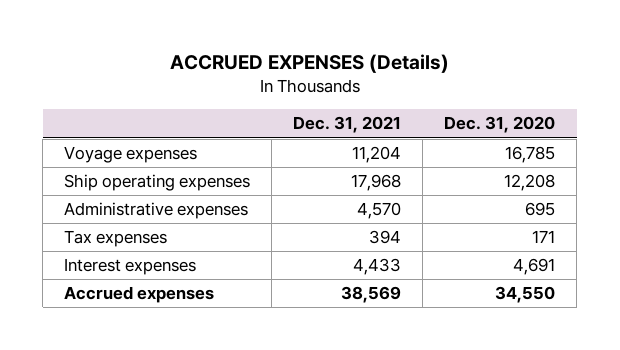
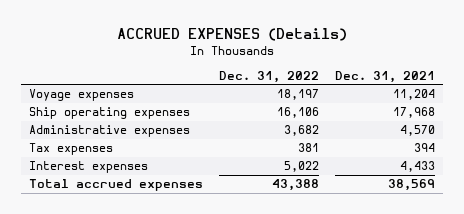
- | Dec. 31, 2021 | Dec. 31, 2020
+ | Dec. 31, 2022 | Dec. 31, 2021
- Accrued expenses | 38,569 | 34,550
+ Total accrued expenses | 43,388 | 38,569

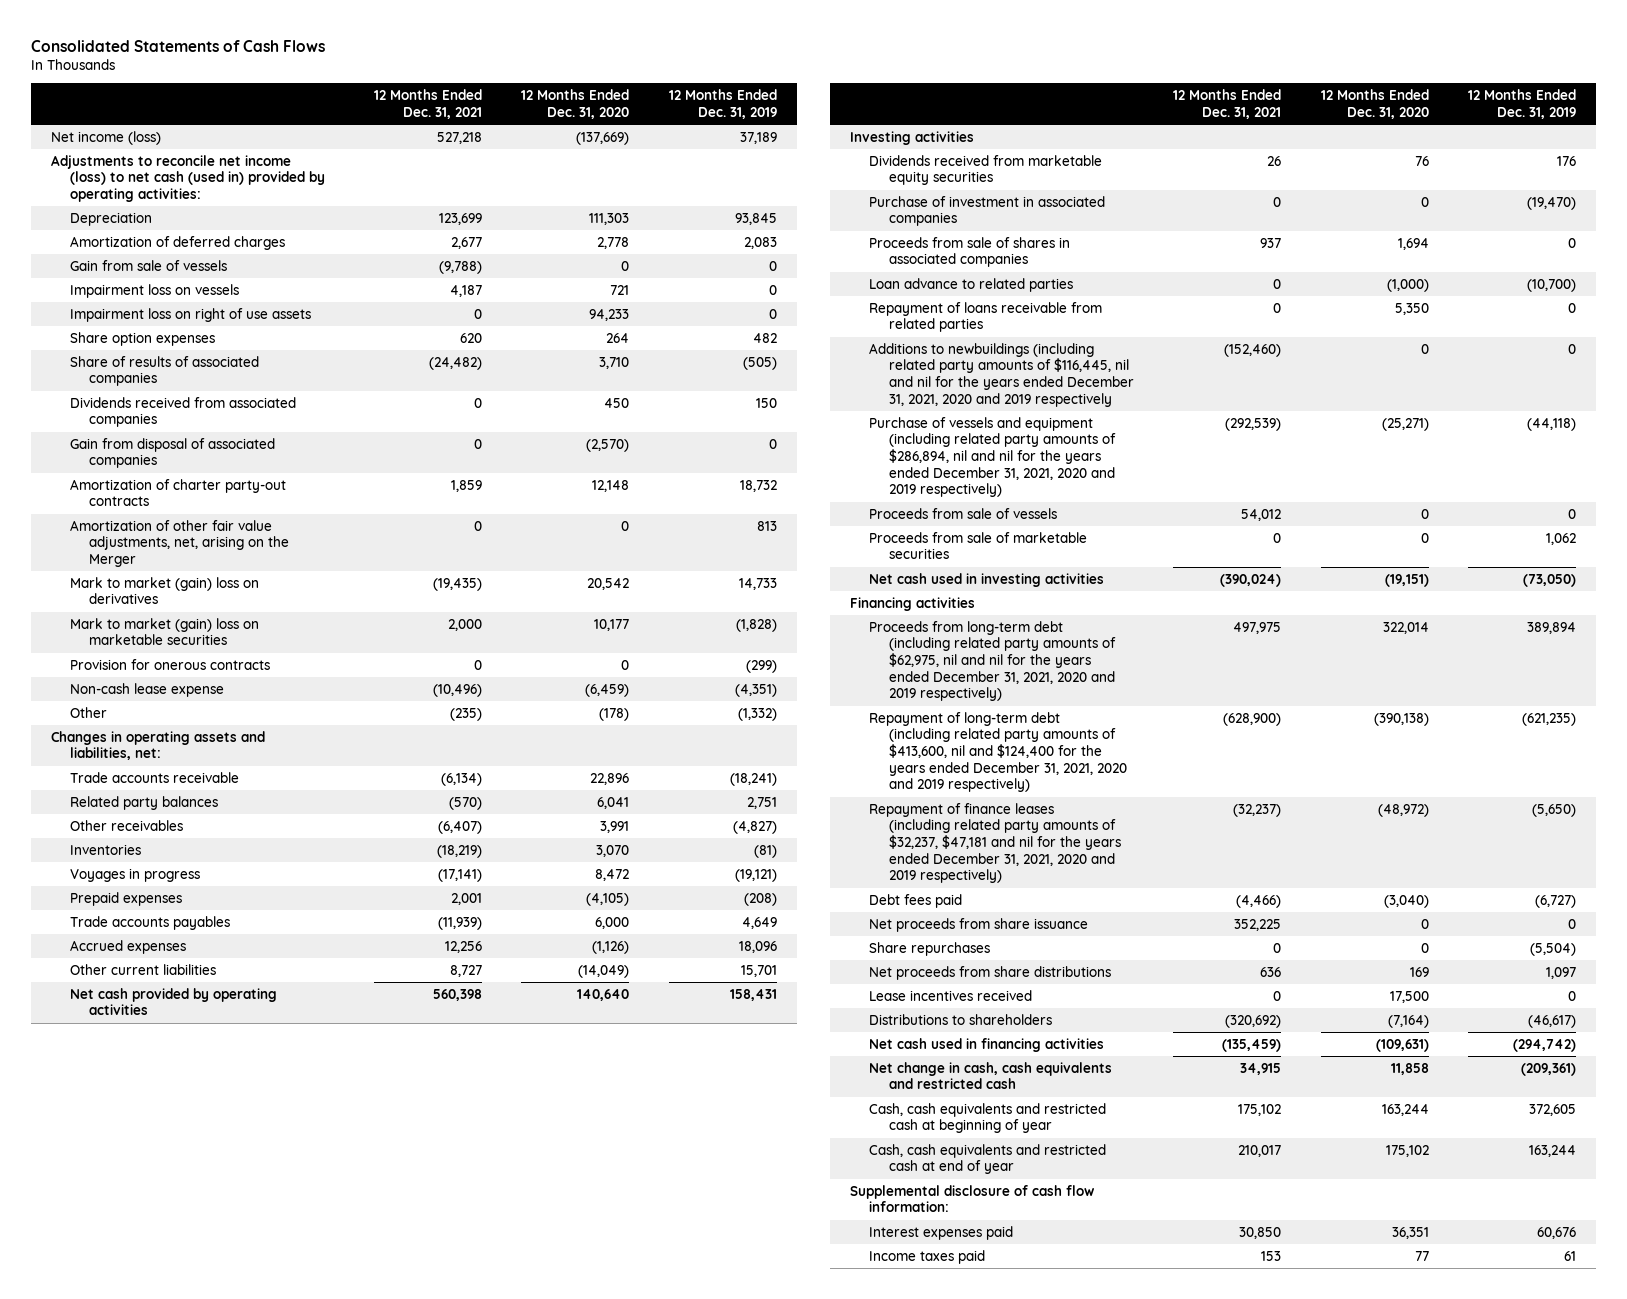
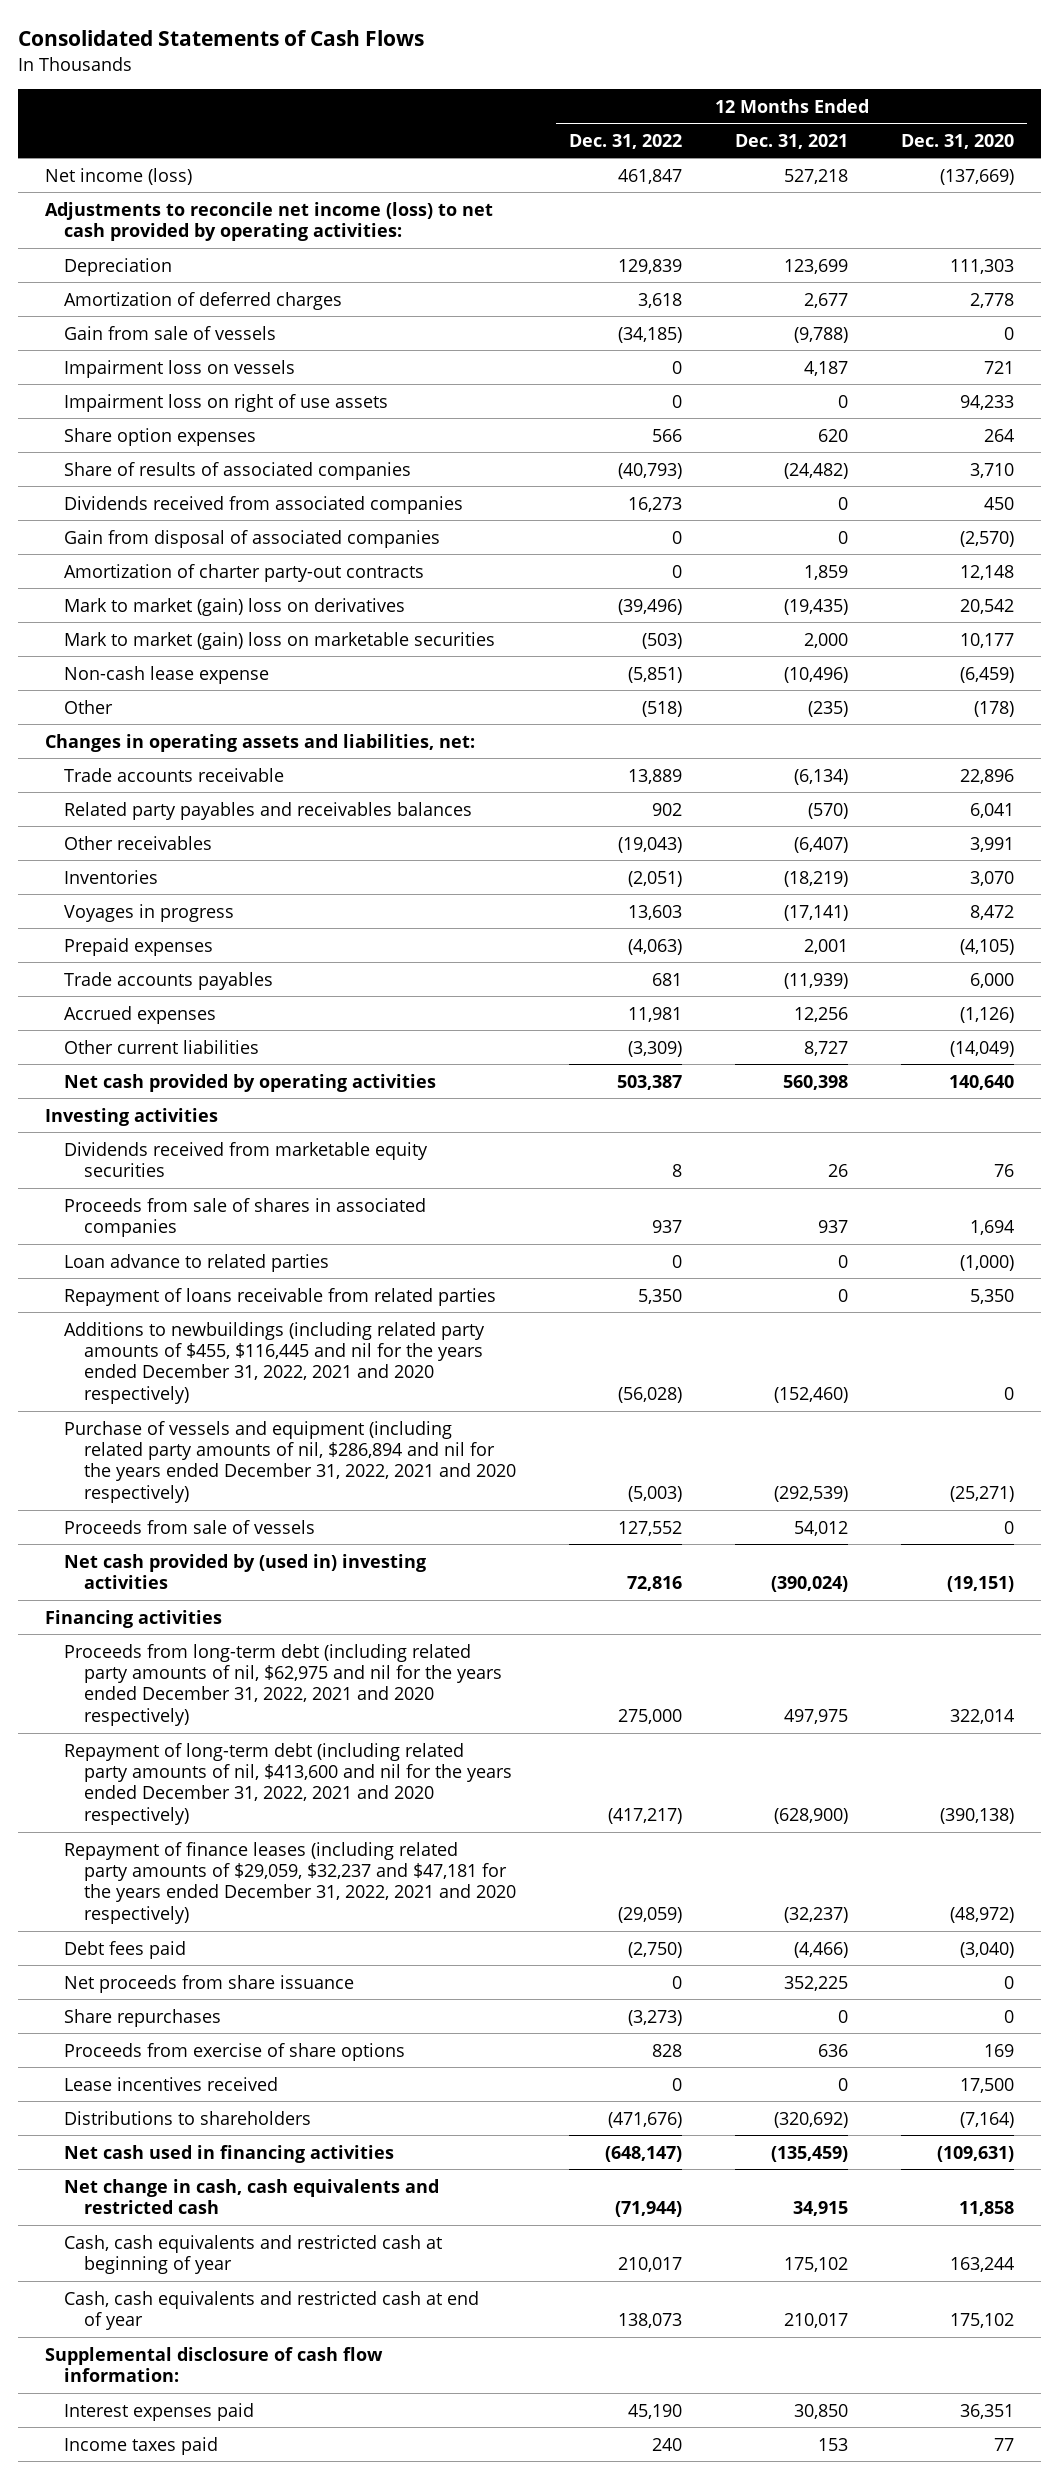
- | 12 Months Ended Dec. 31, 2021 | 12 Months Ended Dec. 31, 2020 | 12 Months Ended Dec. 31, 2019
+ | 12 Months Ended Dec. 31, 2022 | 12 Months Ended Dec. 31, 2021 | 12 Months Ended Dec. 31, 2020
- Adjustments to reconcile net income (loss) to net cash (used in) provided by operating activities:
+ Adjustments to reconcile net income (loss) to net cash provided by operating activities:
- Amortization of other fair value adjustments, net, arising on the Merger | 0 | 0 | 813
- Provision for onerous contracts | 0 | 0 | (299)
- Related party balances | (570) | 6,041 | 2,751
+ Related party payables and receivables balances | 902 | (570) | 6,041
- Purchase of investment in associated companies | 0 | 0 | (19,470)
- Additions to newbuildings (including related party amounts of $116,445, nil and nil for the years ended December 31, 2021, 2020 and 2019 respectively | (152,460) | 0 | 0
- Purchase of vessels and equipment (including related party amounts of $286,894, nil and nil for the years ended December 31, 2021, 2020 and 2019 respectively) | (292,539) | (25,271) | (44,118)
+ Additions to newbuildings (including related party amounts of $455, $116,445 and nil for the years ended December 31, 2022, 2021 and 2020 respectively) | (56,028) | (152,460) | 0
+ Purchase of vessels and equipment (including related party amounts of nil, $286,894 and nil for the years ended December 31, 2022, 2021 and 2020 respectively) | (5,003) | (292,539) | (25,271)
- Proceeds from sale of marketable securities | 0 | 0 | 1,062
- Net cash used in investing activities | (390,024) | (19,151) | (73,050)
+ Net cash provided by (used in) investing activities | 72,816 | (390,024) | (19,151)
- Proceeds from long-term debt (including related party amounts of $62,975, nil and nil for the years ended December 31, 2021, 2020 and 2019 respectively) | 497,975 | 322,014 | 389,894
- Repayment of long-term debt (including related party amounts of $413,600, nil and $124,400 for the years ended December 31, 2021, 2020 and 2019 respectively) | (628,900) | (390,138) | (621,235)
- Repayment of finance leases (including related party amounts of $32,237, $47,181 and nil for the years ended December 31, 2021, 2020 and 2019 respectively) | (32,237) | (48,972) | (5,650)
+ Proceeds from long-term debt (including related party amounts of nil, $62,975 and nil for the years ended December 31, 2022, 2021 and 2020 respectively) | 275,000 | 497,975 | 322,014
+ Repayment of long-term debt (including related party amounts of nil, $413,600 and nil for the years ended December 31, 2022, 2021 and 2020 respectively) | (417,217) | (628,900) | (390,138)
+ Repayment of finance leases (including related party amounts of $29,059, $32,237 and $47,181 for the years ended December 31, 2022, 2021 and 2020 respectively) | (29,059) | (32,237) | (48,972)
- Net proceeds from share distributions | 636 | 169 | 1,097
+ Proceeds from exercise of share options | 828 | 636 | 169

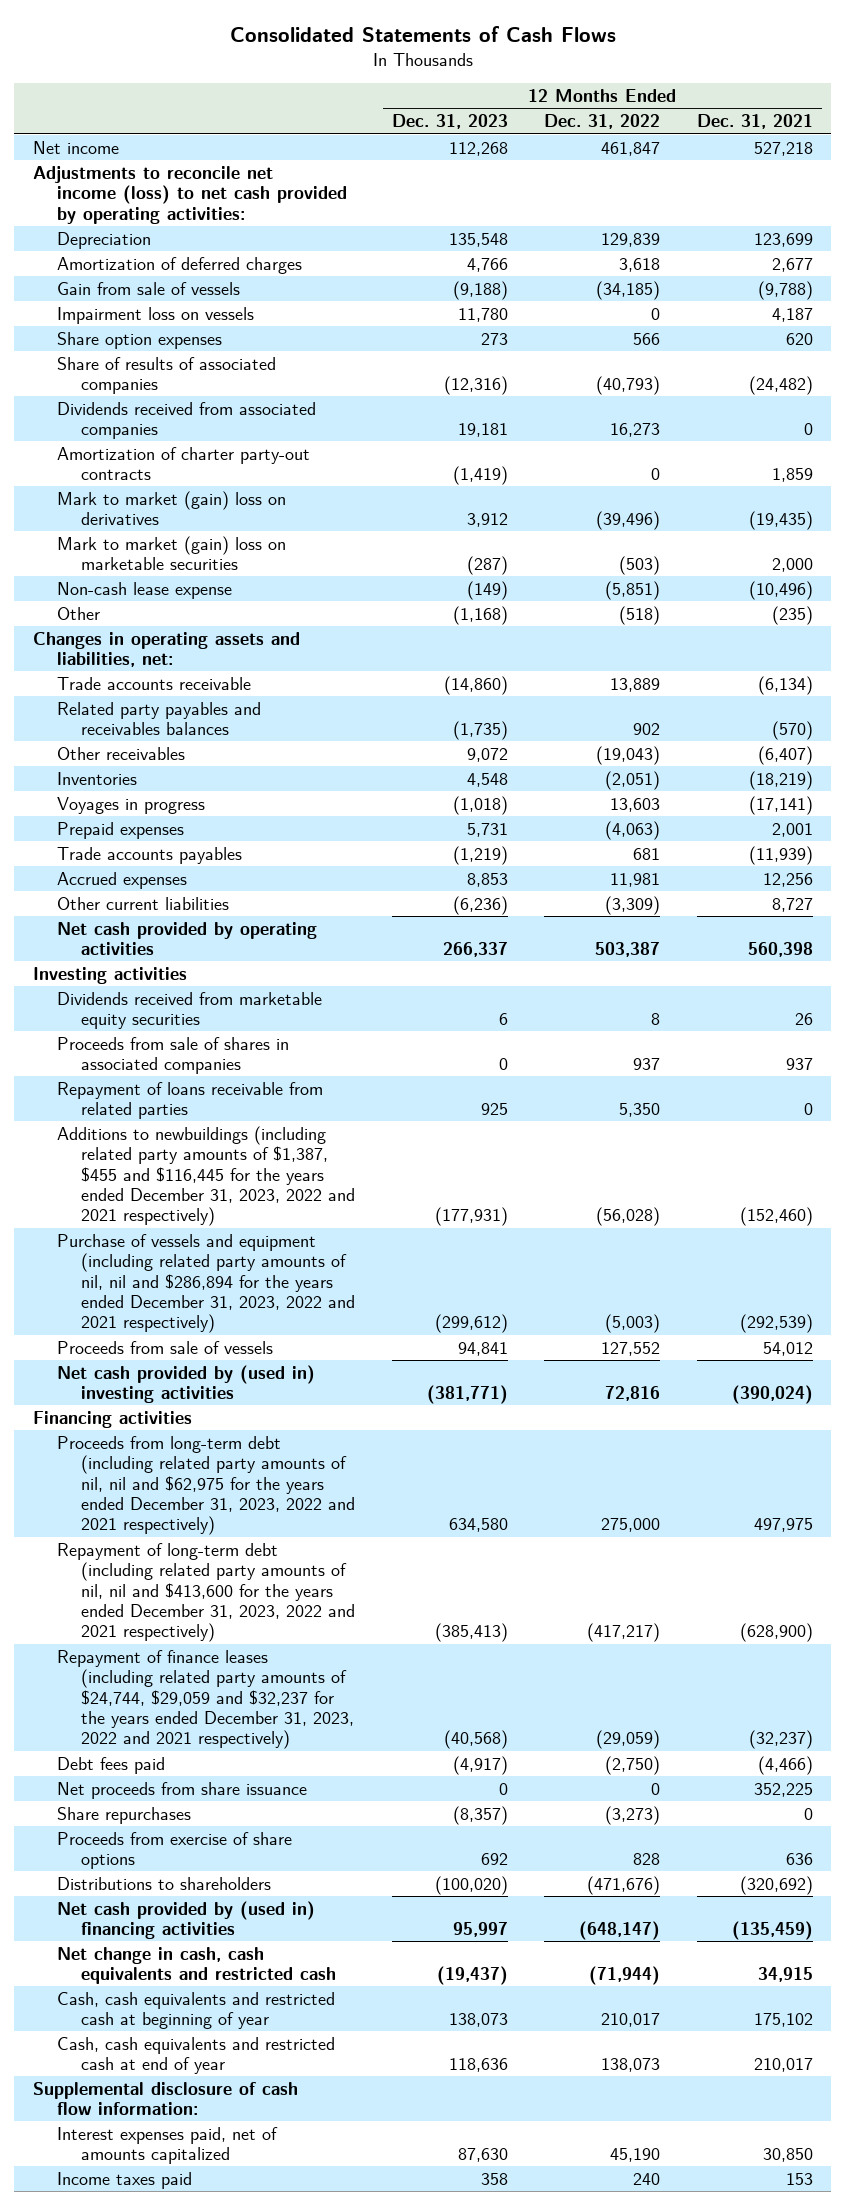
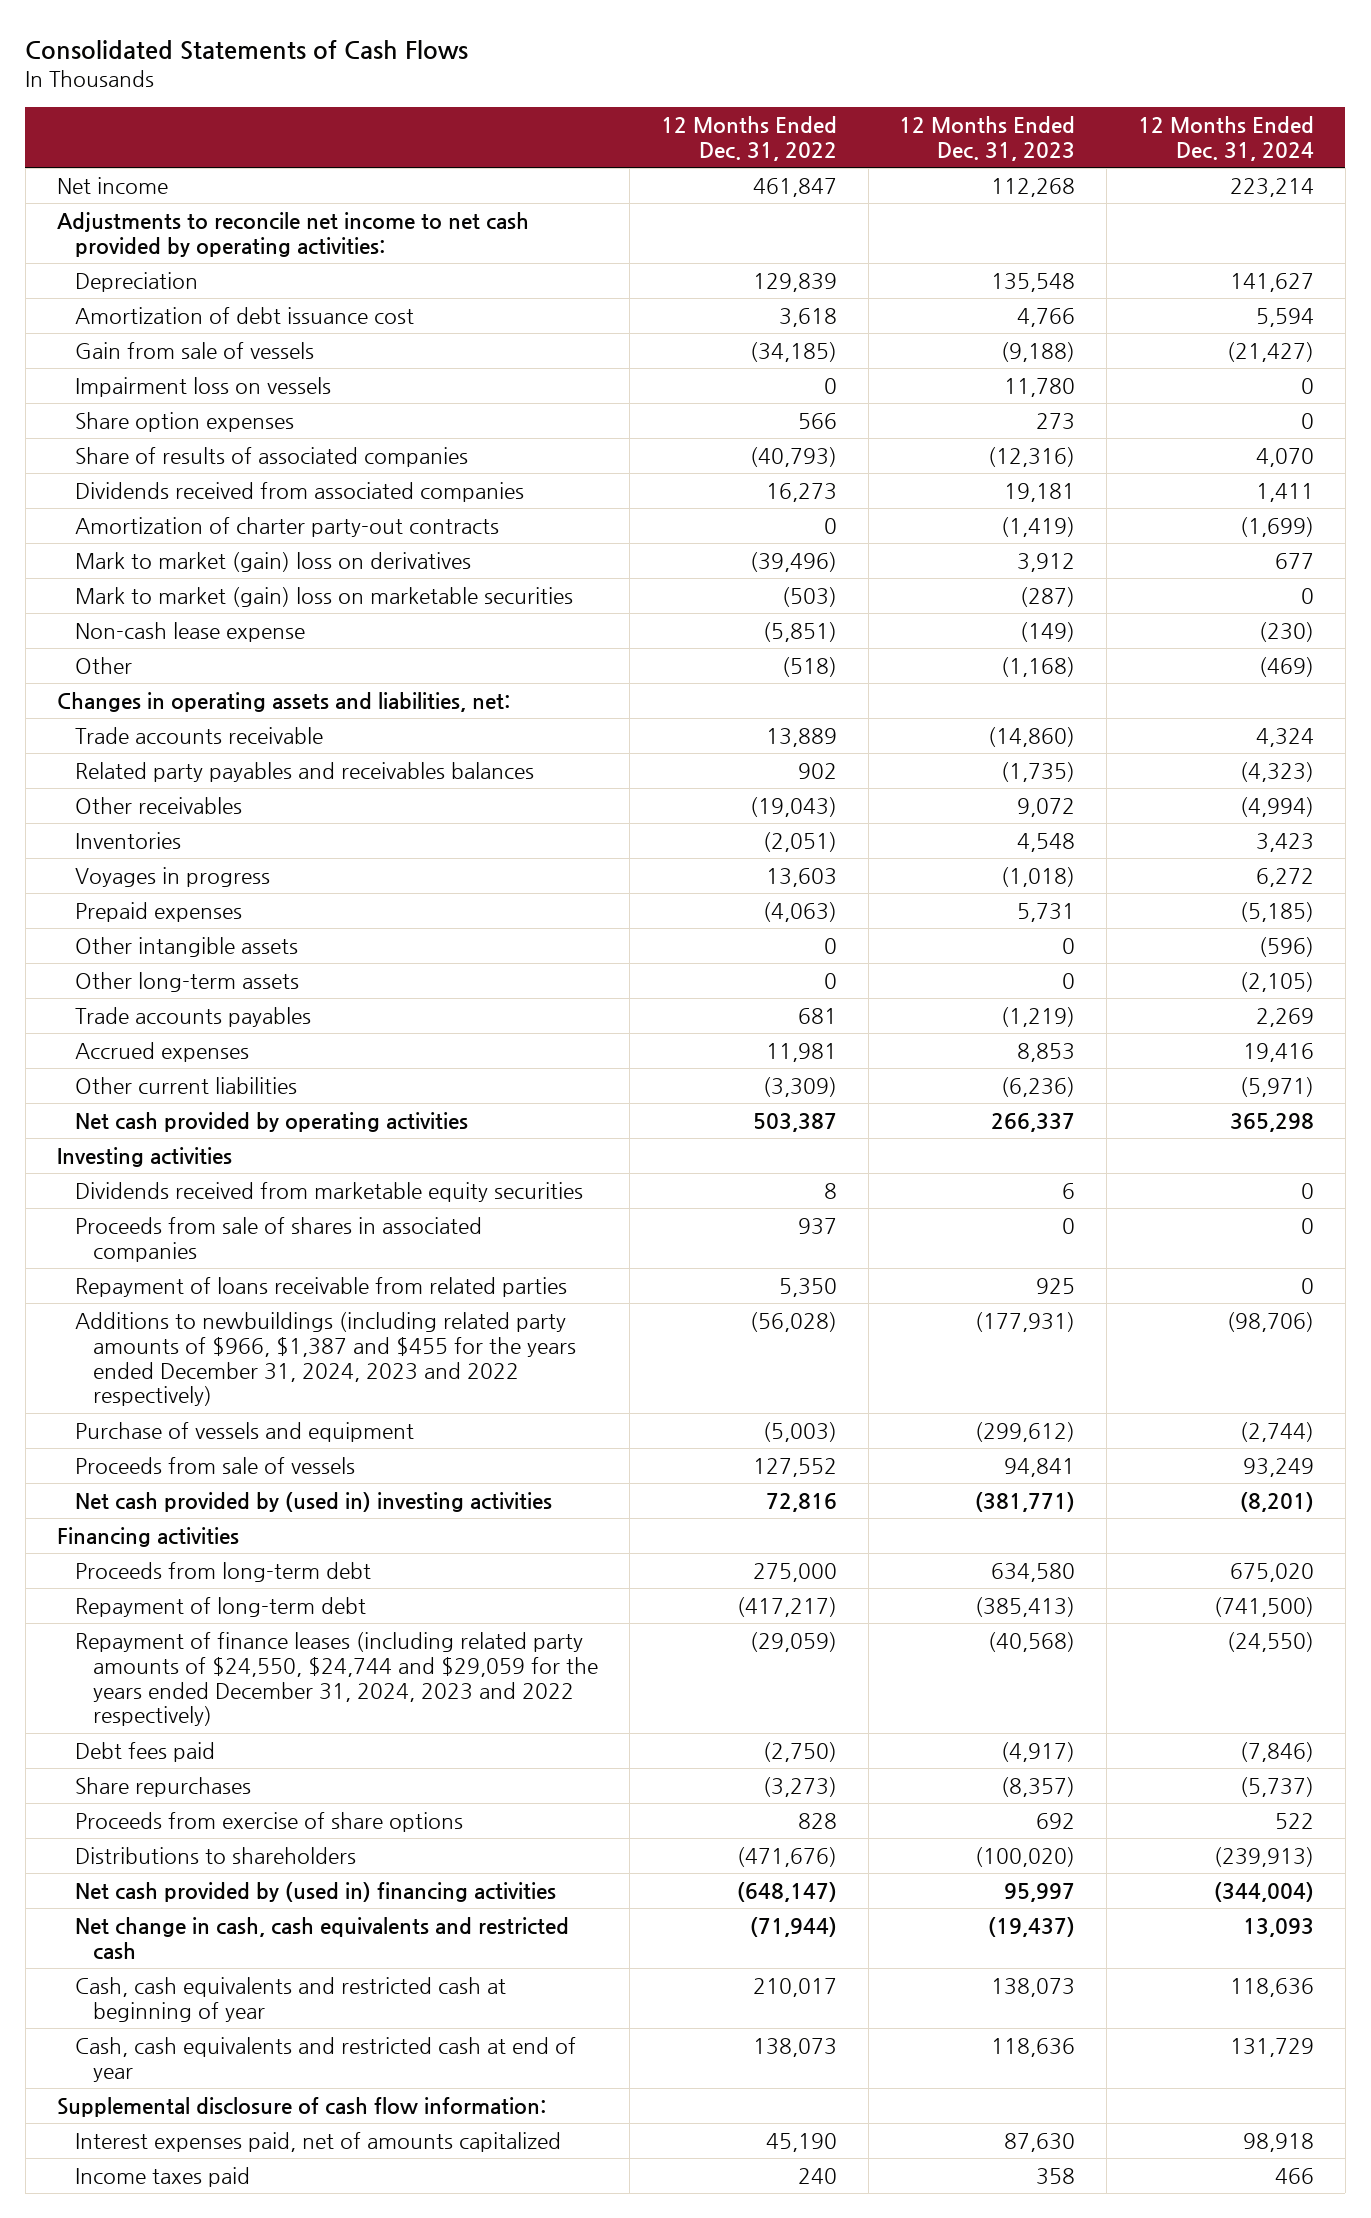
- | 12 Months Ended Dec. 31, 2023 | 12 Months Ended Dec. 31, 2022 | 12 Months Ended Dec. 31, 2021
+ | 12 Months Ended Dec. 31, 2022 | 12 Months Ended Dec. 31, 2023 | 12 Months Ended Dec. 31, 2024
- Adjustments to reconcile net income (loss) to net cash provided by operating activities:
+ Adjustments to reconcile net income to net cash provided by operating activities:
- Amortization of deferred charges | 4,766 | 3,618 | 2,677
+ Amortization of debt issuance cost | 3,618 | 4,766 | 5,594
+ Other intangible assets | 0 | 0 | (596)
+ Other long-term assets | 0 | 0 | (2,105)
- Additions to newbuildings (including related party amounts of $1,387, $455 and $116,445 for the years ended December 31, 2023, 2022 and 2021 respectively) | (177,931) | (56,028) | (152,460)
- Purchase of vessels and equipment (including related party amounts of nil, nil and $286,894 for the years ended December 31, 2023, 2022 and 2021 respectively) | (299,612) | (5,003) | (292,539)
+ Additions to newbuildings (including related party amounts of $966, $1,387 and $455 for the years ended December 31, 2024, 2023 and 2022 respectively) | (56,028) | (177,931) | (98,706)
+ Purchase of vessels and equipment | (5,003) | (299,612) | (2,744)
- Proceeds from long-term debt (including related party amounts of nil, nil and $62,975 for the years ended December 31, 2023, 2022 and 2021 respectively) | 634,580 | 275,000 | 497,975
- Repayment of long-term debt (including related party amounts of nil, nil and $413,600 for the years ended December 31, 2023, 2022 and 2021 respectively) | (385,413) | (417,217) | (628,900)
- Repayment of finance leases (including related party amounts of $24,744, $29,059 and $32,237 for the years ended December 31, 2023, 2022 and 2021 respectively) | (40,568) | (29,059) | (32,237)
+ Proceeds from long-term debt | 275,000 | 634,580 | 675,020
+ Repayment of long-term debt | (417,217) | (385,413) | (741,500)
+ Repayment of finance leases (including related party amounts of $24,550, $24,744 and $29,059 for the years ended December 31, 2024, 2023 and 2022 respectively) | (29,059) | (40,568) | (24,550)
- Net proceeds from share issuance | 0 | 0 | 352,225

